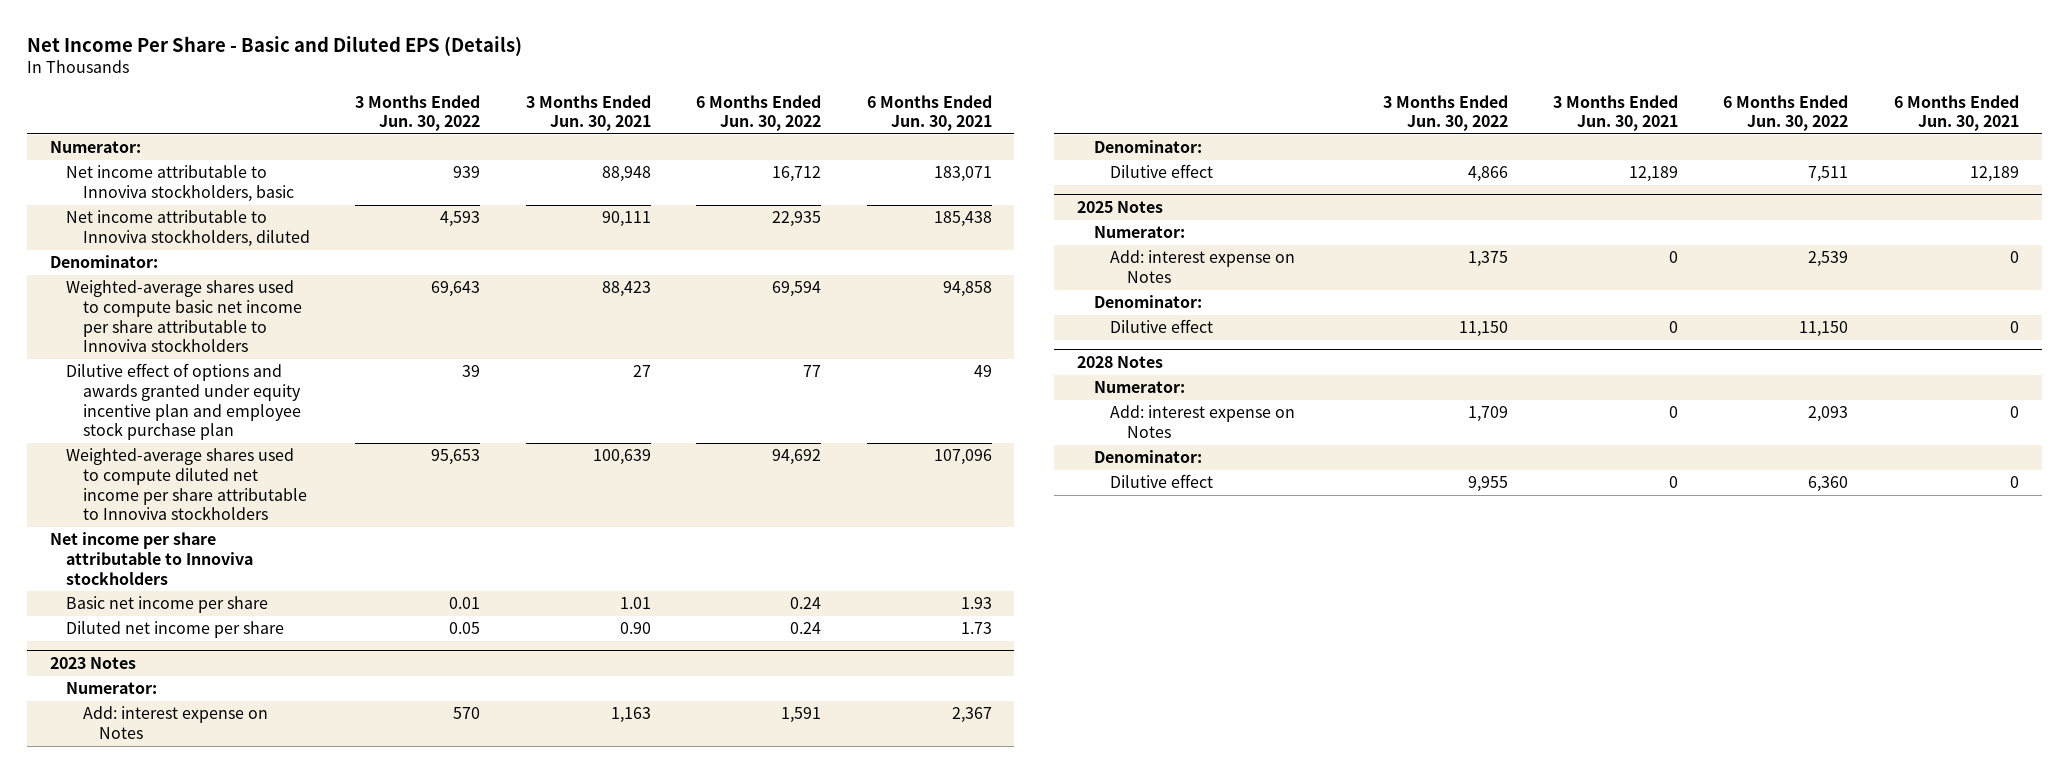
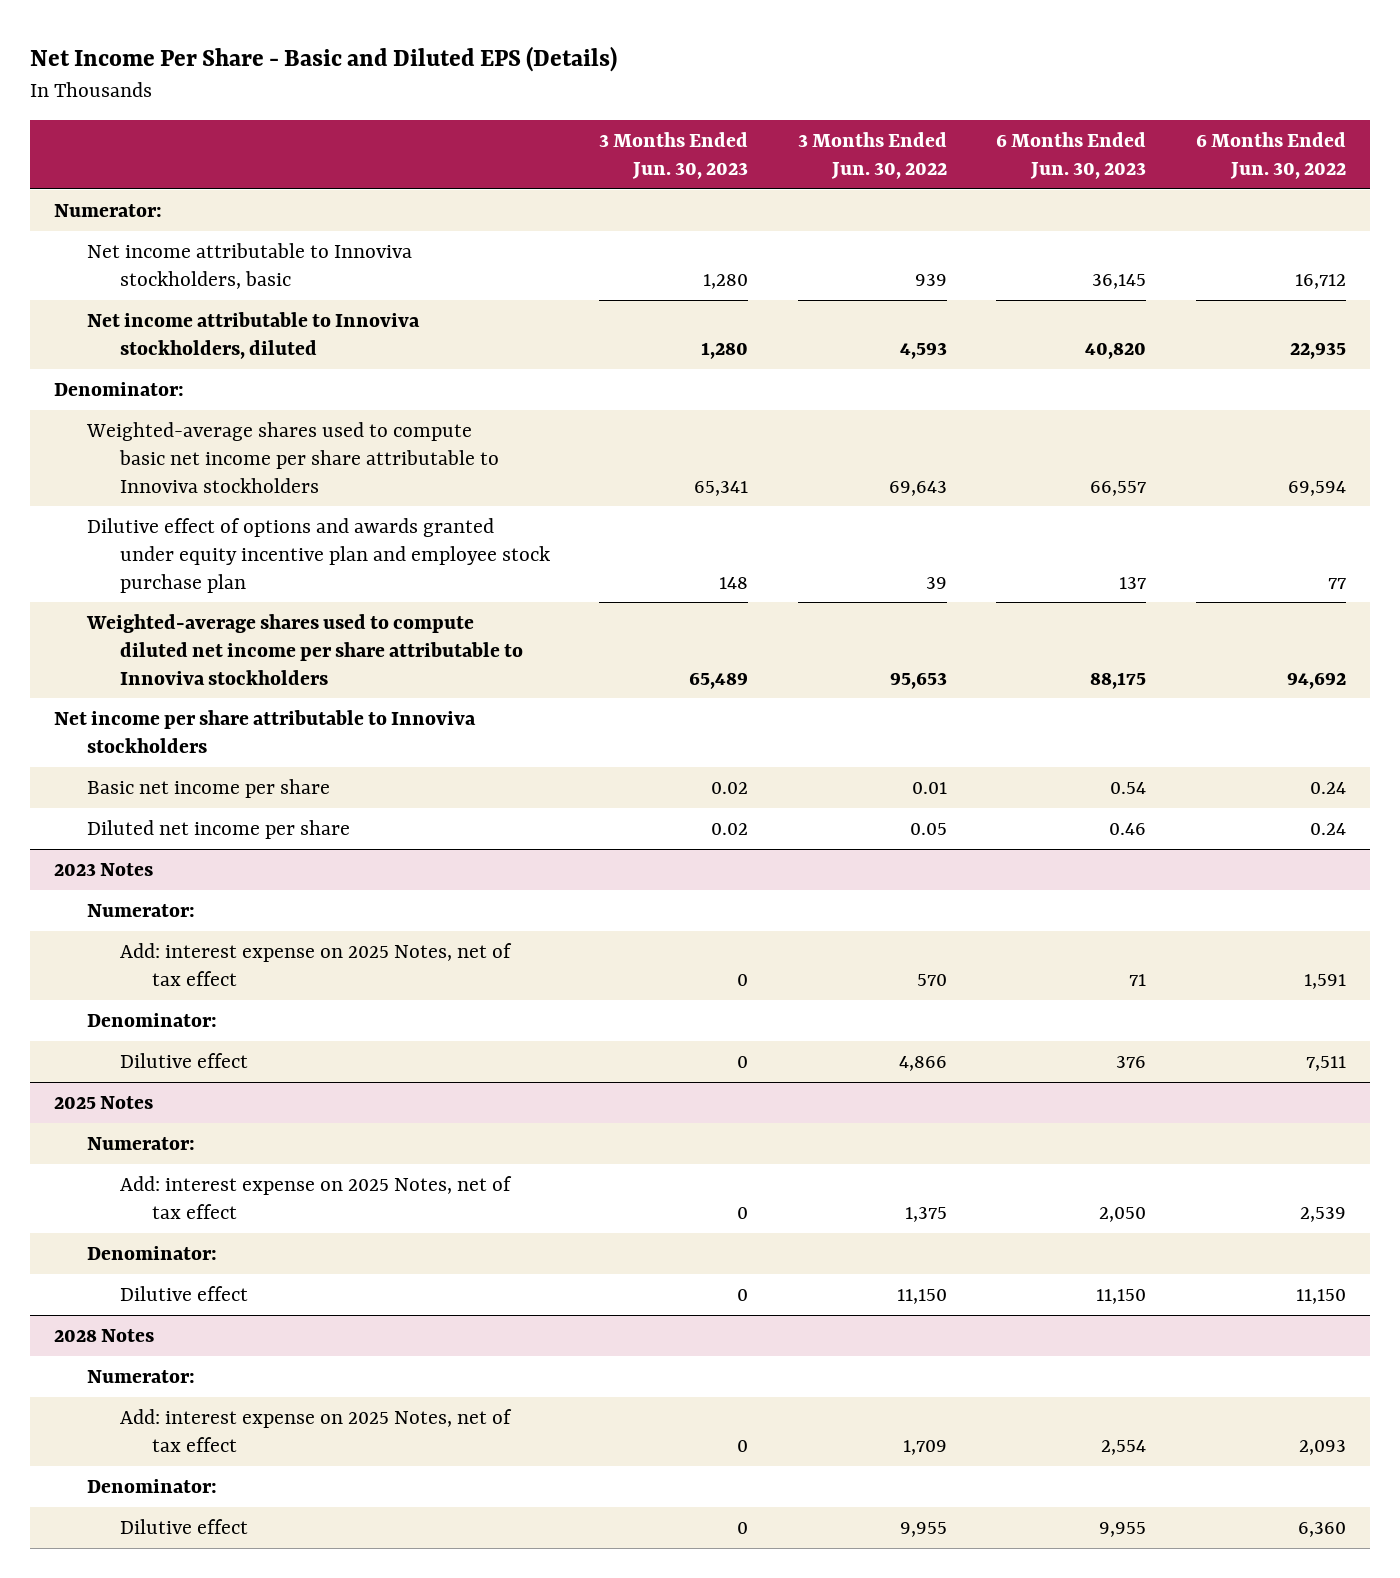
- | 3 Months Ended Jun. 30, 2022 | 3 Months Ended Jun. 30, 2021 | 6 Months Ended Jun. 30, 2022 | 6 Months Ended Jun. 30, 2021
+ | 3 Months Ended Jun. 30, 2023 | 3 Months Ended Jun. 30, 2022 | 6 Months Ended Jun. 30, 2023 | 6 Months Ended Jun. 30, 2022
@ 2023 Notes
- Add: interest expense on Notes | 570 | 1,163 | 1,591 | 2,367
+ Add: interest expense on 2025 Notes, net of tax effect | 0 | 570 | 71 | 1,591
@ 2025 Notes
- Add: interest expense on Notes | 1,375 | 0 | 2,539 | 0
+ Add: interest expense on 2025 Notes, net of tax effect | 0 | 1,375 | 2,050 | 2,539
@ 2028 Notes
- Add: interest expense on Notes | 1,709 | 0 | 2,093 | 0
+ Add: interest expense on 2025 Notes, net of tax effect | 0 | 1,709 | 2,554 | 2,093

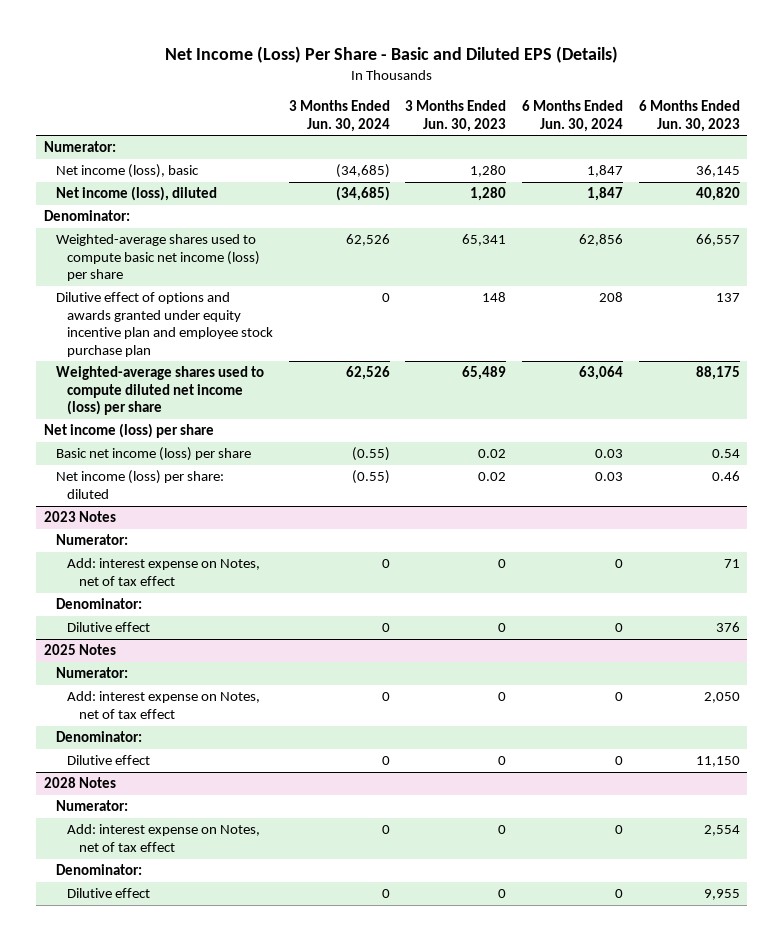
- Net Income Per Share - Basic and Diluted EPS (Details)
+ Net Income (Loss) Per Share - Basic and Diluted EPS (Details)
- | 3 Months Ended Jun. 30, 2023 | 3 Months Ended Jun. 30, 2022 | 6 Months Ended Jun. 30, 2023 | 6 Months Ended Jun. 30, 2022
+ | 3 Months Ended Jun. 30, 2024 | 3 Months Ended Jun. 30, 2023 | 6 Months Ended Jun. 30, 2024 | 6 Months Ended Jun. 30, 2023
- Net income attributable to Innoviva stockholders, basic | 1,280 | 939 | 36,145 | 16,712
- Net income attributable to Innoviva stockholders, diluted | 1,280 | 4,593 | 40,820 | 22,935
+ Net income (loss), basic | (34,685) | 1,280 | 1,847 | 36,145
+ Net income (loss), diluted | (34,685) | 1,280 | 1,847 | 40,820
- Weighted-average shares used to compute basic net income per share attributable to Innoviva stockholders | 65,341 | 69,643 | 66,557 | 69,594
+ Weighted-average shares used to compute basic net income (loss) per share | 62,526 | 65,341 | 62,856 | 66,557
- Weighted-average shares used to compute diluted net income per share attributable to Innoviva stockholders | 65,489 | 95,653 | 88,175 | 94,692
- Net income per share attributable to Innoviva stockholders
- Basic net income per share | 0.02 | 0.01 | 0.54 | 0.24
- Diluted net income per share | 0.02 | 0.05 | 0.46 | 0.24
+ Weighted-average shares used to compute diluted net income (loss) per share | 62,526 | 65,489 | 63,064 | 88,175
+ Net income (loss) per share
+ Basic net income (loss) per share | (0.55) | 0.02 | 0.03 | 0.54
+ Net income (loss) per share: diluted | (0.55) | 0.02 | 0.03 | 0.46
@ 2023 Notes
- Add: interest expense on 2025 Notes, net of tax effect | 0 | 570 | 71 | 1,591
+ Add: interest expense on Notes, net of tax effect | 0 | 0 | 0 | 71
@ 2025 Notes
- Add: interest expense on 2025 Notes, net of tax effect | 0 | 1,375 | 2,050 | 2,539
+ Add: interest expense on Notes, net of tax effect | 0 | 0 | 0 | 2,050
@ 2028 Notes
- Add: interest expense on 2025 Notes, net of tax effect | 0 | 1,709 | 2,554 | 2,093
+ Add: interest expense on Notes, net of tax effect | 0 | 0 | 0 | 2,554

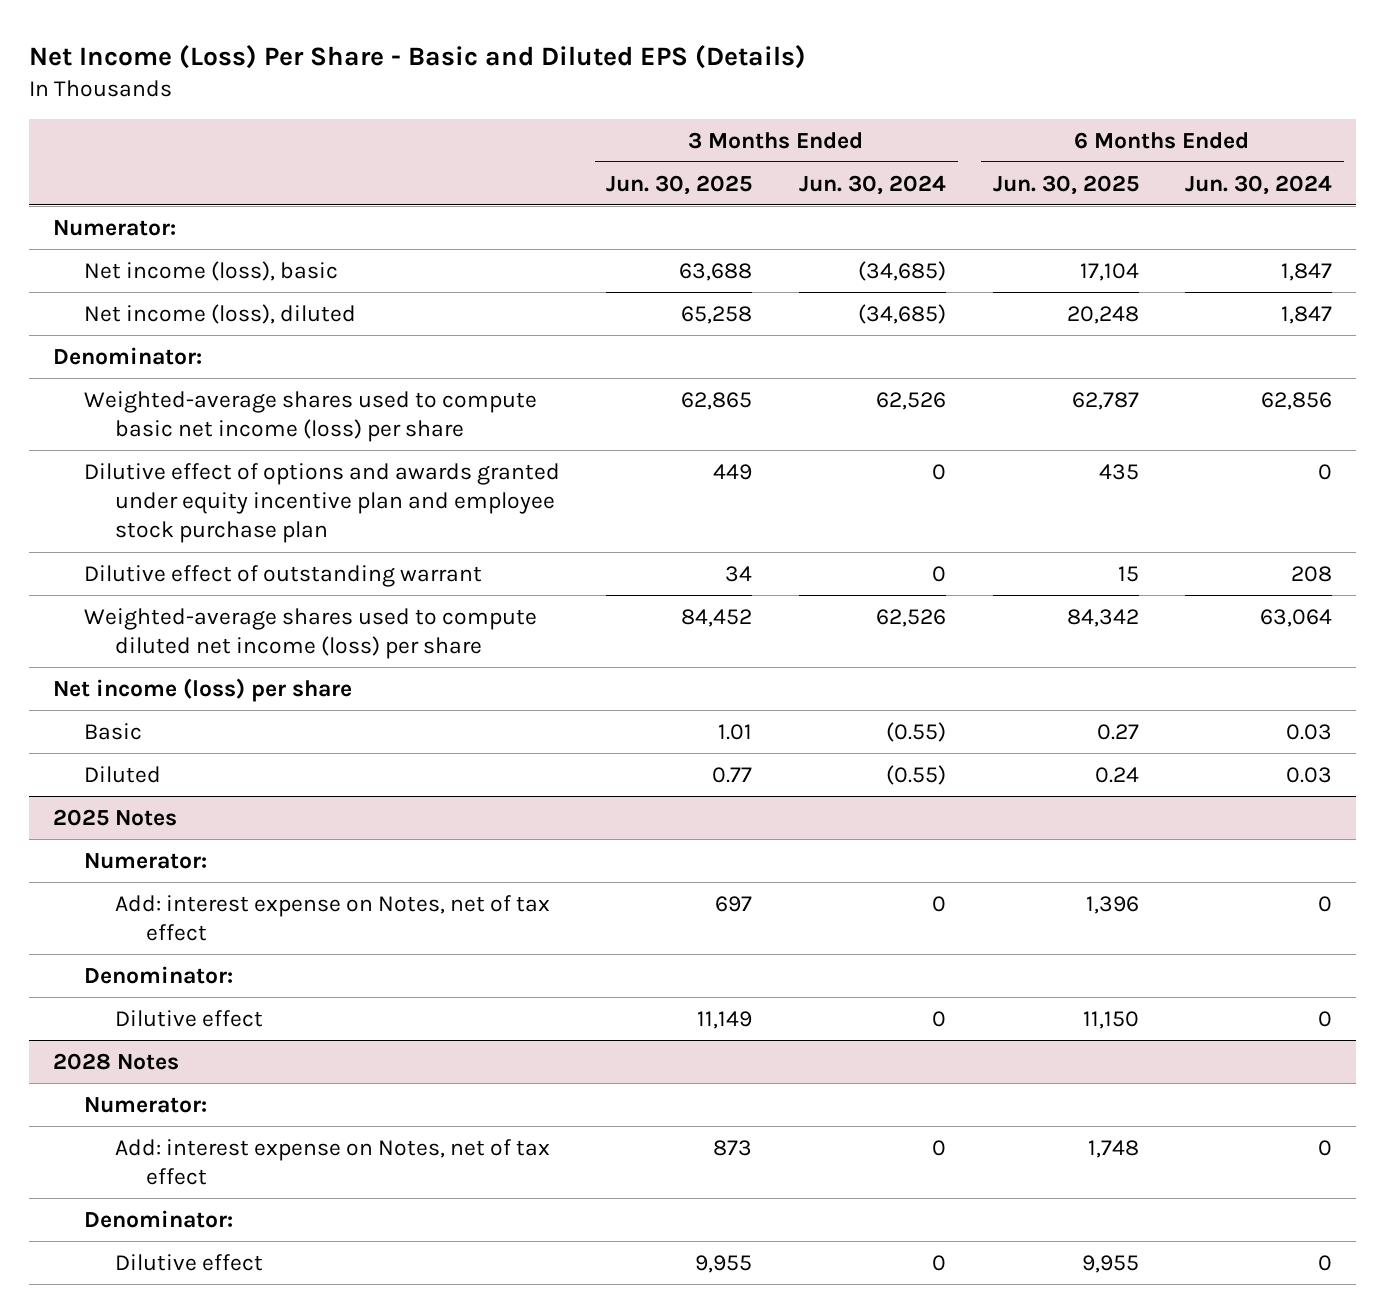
- | 3 Months Ended Jun. 30, 2024 | 3 Months Ended Jun. 30, 2023 | 6 Months Ended Jun. 30, 2024 | 6 Months Ended Jun. 30, 2023
+ | 3 Months Ended Jun. 30, 2025 | 3 Months Ended Jun. 30, 2024 | 6 Months Ended Jun. 30, 2025 | 6 Months Ended Jun. 30, 2024
- Dilutive effect of options and awards granted under equity incentive plan and employee stock purchase plan | 0 | 148 | 208 | 137
+ Dilutive effect of options and awards granted under equity incentive plan and employee stock purchase plan | 449 | 0 | 435 | 0
+ Dilutive effect of outstanding warrant | 34 | 0 | 15 | 208
- Basic net income (loss) per share | (0.55) | 0.02 | 0.03 | 0.54
- Net income (loss) per share: diluted | (0.55) | 0.02 | 0.03 | 0.46
- 2023 Notes
- Numerator:
- Add: interest expense on Notes, net of tax effect | 0 | 0 | 0 | 71
- Denominator:
- Dilutive effect | 0 | 0 | 0 | 376
+ Basic | 1.01 | (0.55) | 0.27 | 0.03
+ Diluted | 0.77 | (0.55) | 0.24 | 0.03

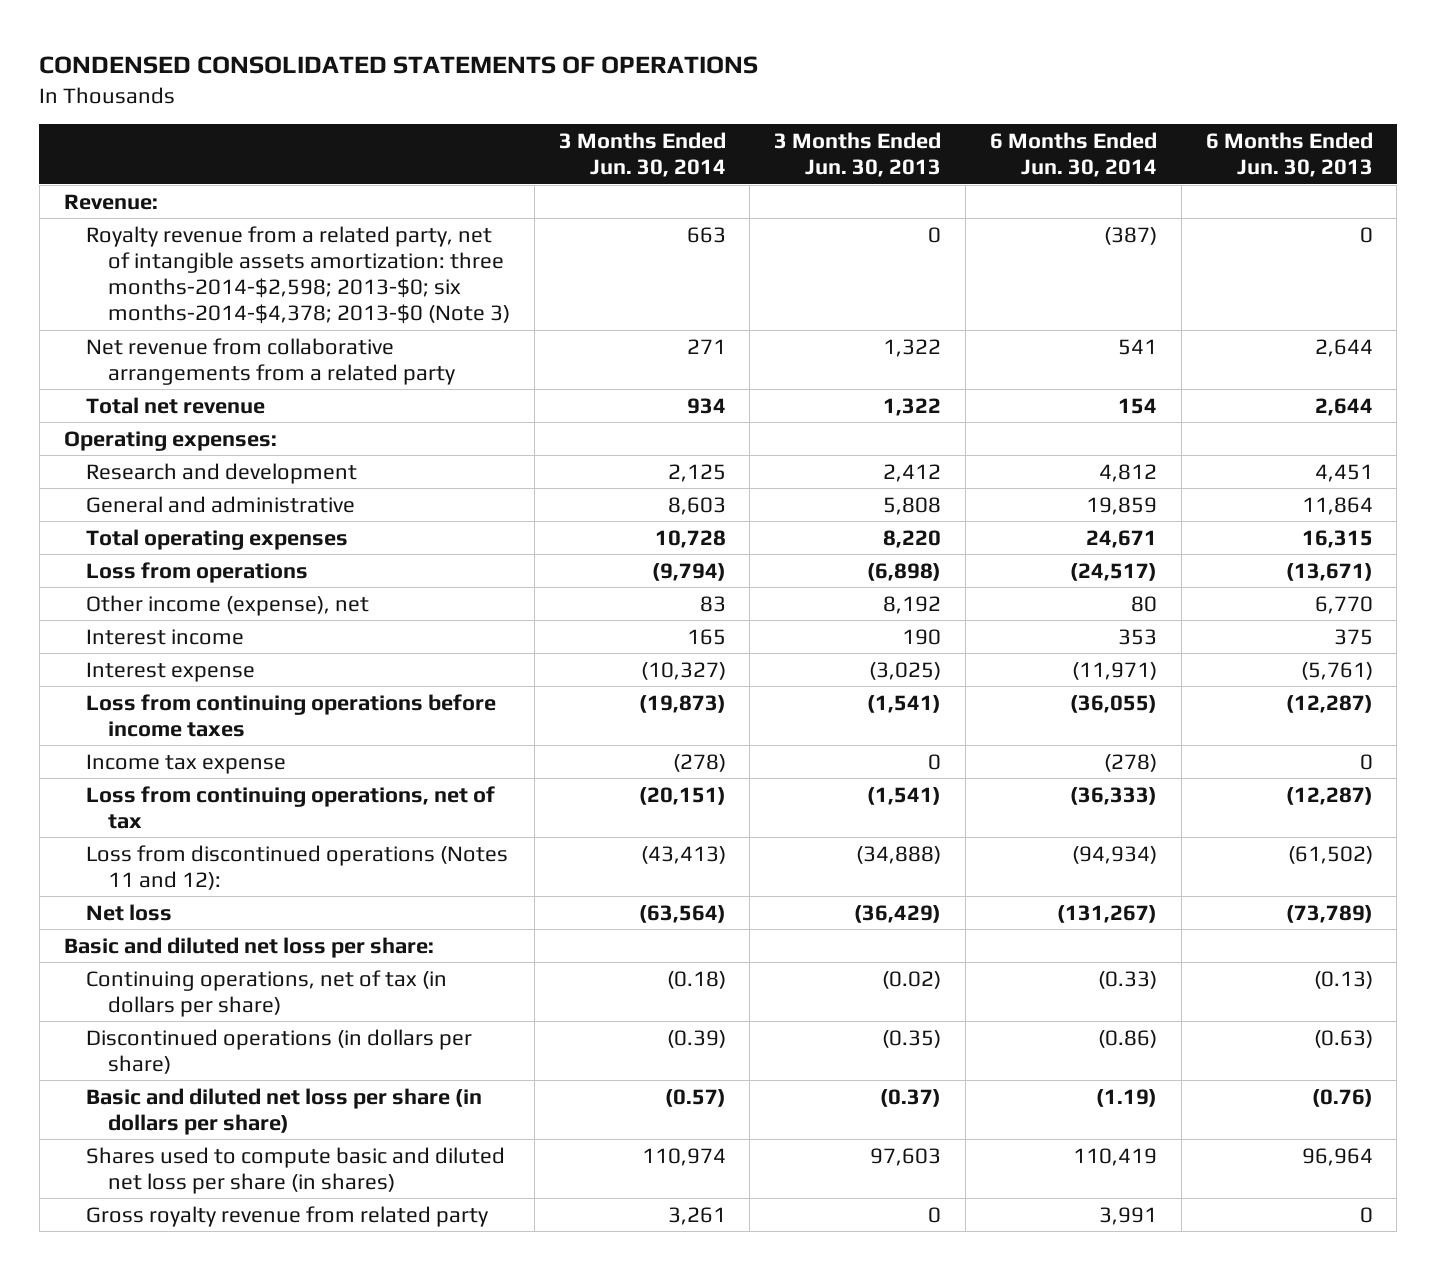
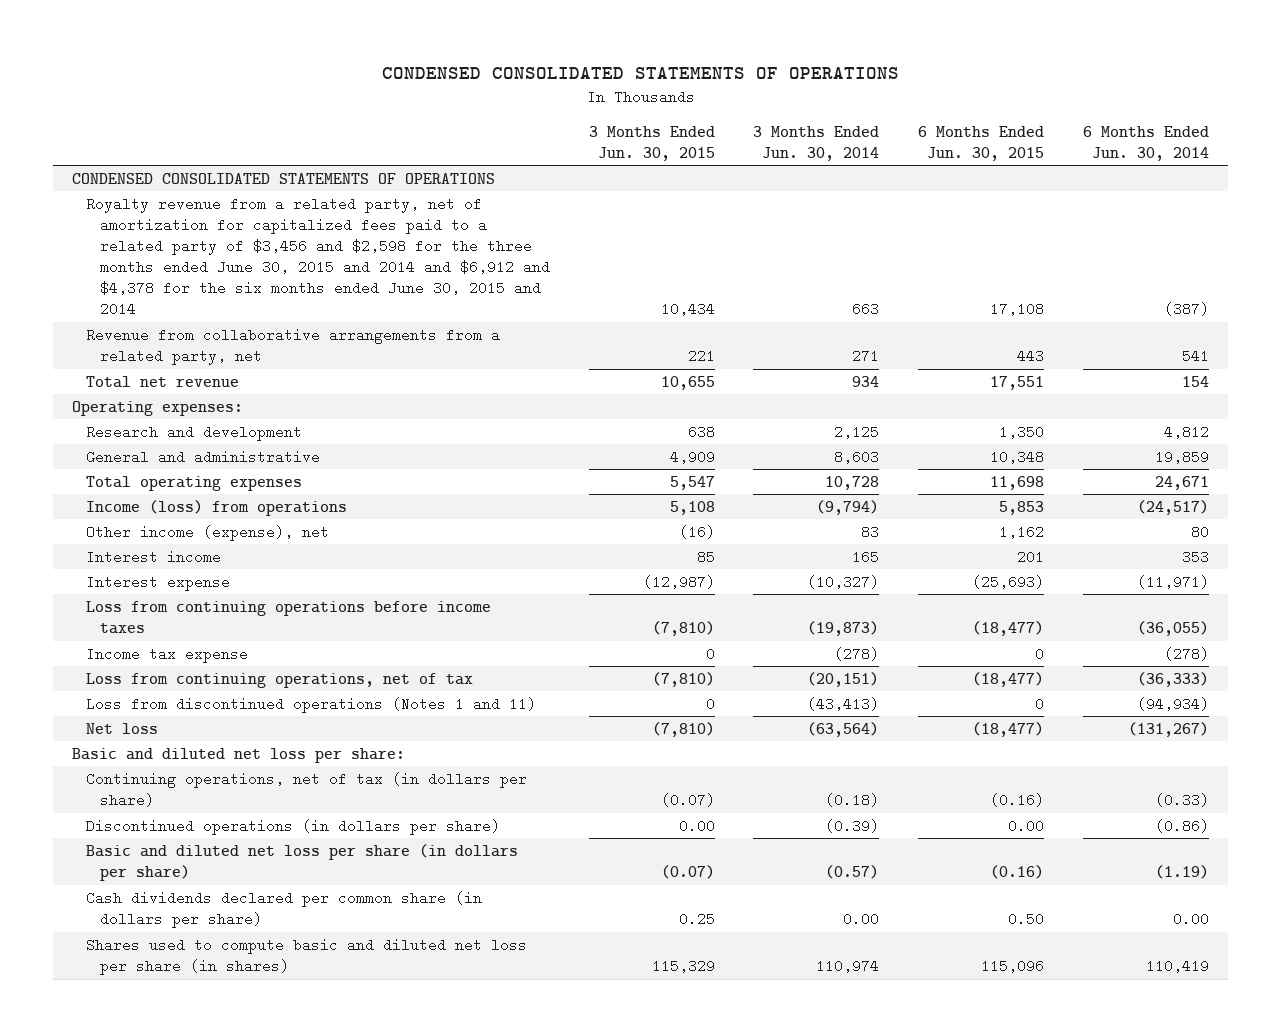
- | 3 Months Ended Jun. 30, 2014 | 3 Months Ended Jun. 30, 2013 | 6 Months Ended Jun. 30, 2014 | 6 Months Ended Jun. 30, 2013
+ | 3 Months Ended Jun. 30, 2015 | 3 Months Ended Jun. 30, 2014 | 6 Months Ended Jun. 30, 2015 | 6 Months Ended Jun. 30, 2014
- Revenue:
- Royalty revenue from a related party, net of intangible assets amortization: three months-2014-$2,598; 2013-$0; six months-2014-$4,378; 2013-$0 (Note 3) | 663 | 0 | (387) | 0
- Net revenue from collaborative arrangements from a related party | 271 | 1,322 | 541 | 2,644
+ CONDENSED CONSOLIDATED STATEMENTS OF OPERATIONS
+ Royalty revenue from a related party, net of amortization for capitalized fees paid to a related party of $3,456 and $2,598 for the three months ended June 30, 2015 and 2014 and $6,912 and $4,378 for the six months ended June 30, 2015 and 2014 | 10,434 | 663 | 17,108 | (387)
+ Revenue from collaborative arrangements from a related party, net | 221 | 271 | 443 | 541
- Loss from operations | (9,794) | (6,898) | (24,517) | (13,671)
+ Income (loss) from operations | 5,108 | (9,794) | 5,853 | (24,517)
- Loss from discontinued operations (Notes 11 and 12): | (43,413) | (34,888) | (94,934) | (61,502)
+ Loss from discontinued operations (Notes 1 and 11) | 0 | (43,413) | 0 | (94,934)
+ Cash dividends declared per common share (in dollars per share) | 0.25 | 0.00 | 0.50 | 0.00
- Gross royalty revenue from related party | 3,261 | 0 | 3,991 | 0

